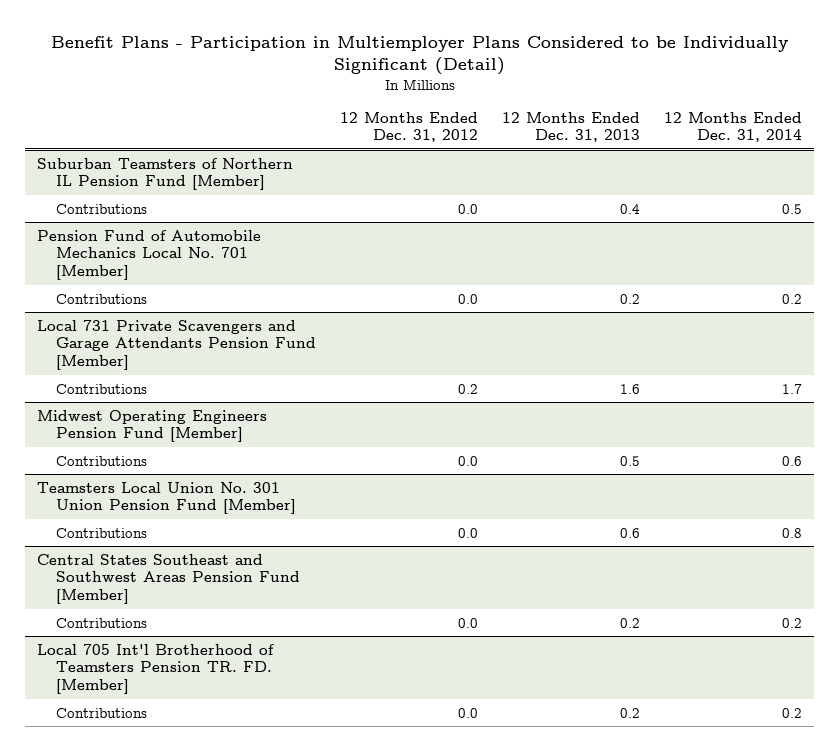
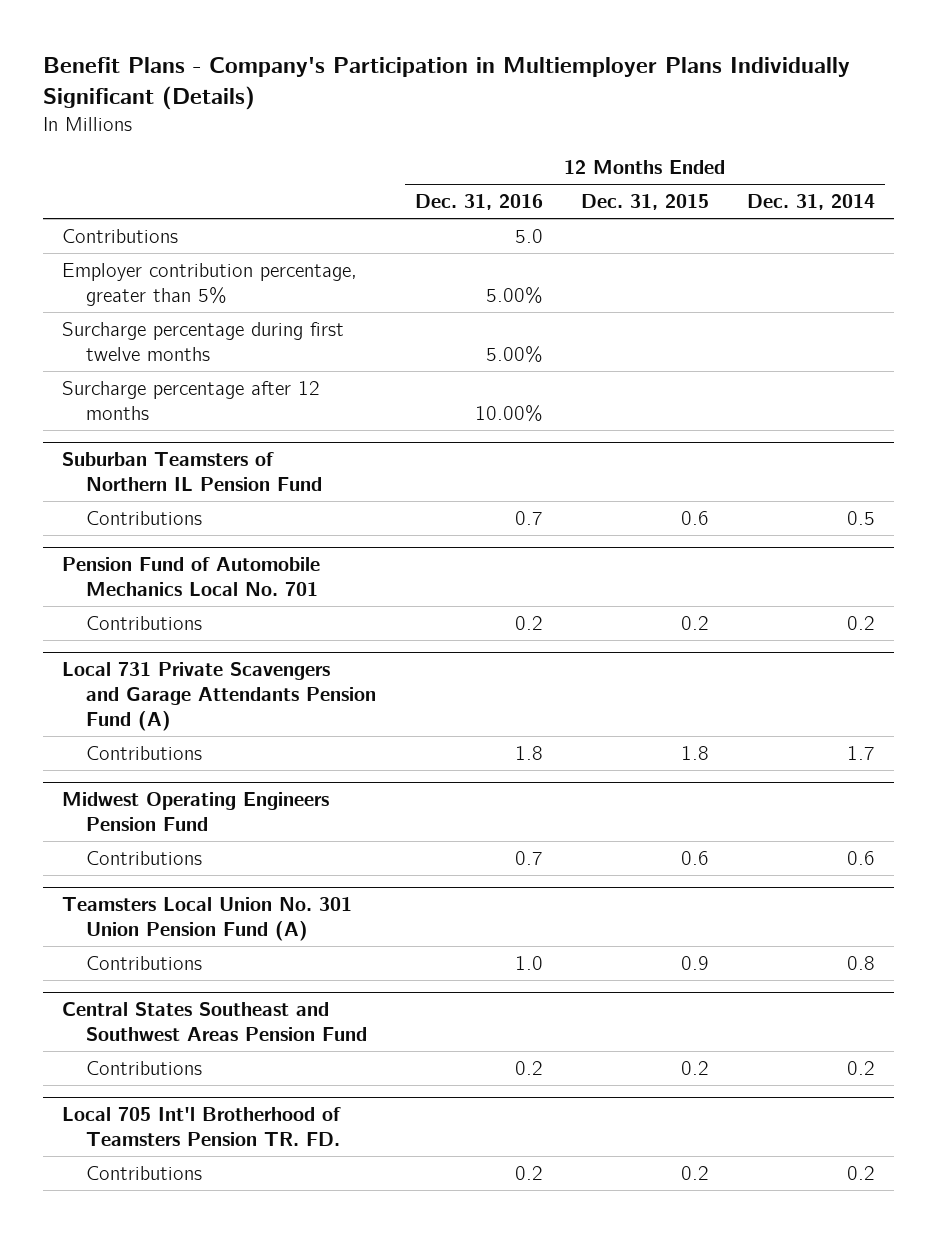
- Benefit Plans - Participation in Multiemployer Plans Considered to be Individually Significant (Detail)
+ Benefit Plans - Company's Participation in Multiemployer Plans Individually Significant (Details)
- | 12 Months Ended Dec. 31, 2012 | 12 Months Ended Dec. 31, 2013 | 12 Months Ended Dec. 31, 2014
+ | 12 Months Ended Dec. 31, 2016 | 12 Months Ended Dec. 31, 2015 | 12 Months Ended Dec. 31, 2014
- Suburban Teamsters of Northern IL Pension Fund [Member]
+ Contributions | 5.0 | |
+ Employer contribution percentage, greater than 5% | 5.00% | |
+ Surcharge percentage during first twelve months | 5.00% | |
+ Surcharge percentage after 12 months | 10.00% | |
+ Suburban Teamsters of Northern IL Pension Fund
- Pension Fund of Automobile Mechanics Local No. 701 [Member]
+ Pension Fund of Automobile Mechanics Local No. 701
- Local 731 Private Scavengers and Garage Attendants Pension Fund [Member]
+ Local 731 Private Scavengers and Garage Attendants Pension Fund (A)
- Midwest Operating Engineers Pension Fund [Member]
+ Midwest Operating Engineers Pension Fund
- Teamsters Local Union No. 301 Union Pension Fund [Member]
+ Teamsters Local Union No. 301 Union Pension Fund (A)
- Central States Southeast and Southwest Areas Pension Fund [Member]
+ Central States Southeast and Southwest Areas Pension Fund
- Local 705 Int'l Brotherhood of Teamsters Pension TR. FD. [Member]
+ Local 705 Int'l Brotherhood of Teamsters Pension TR. FD.

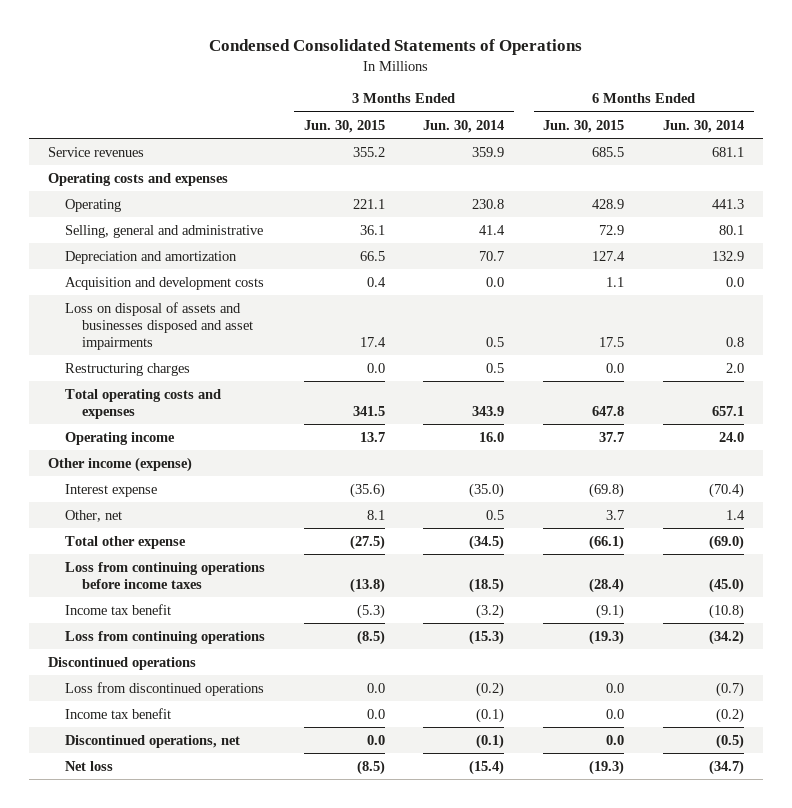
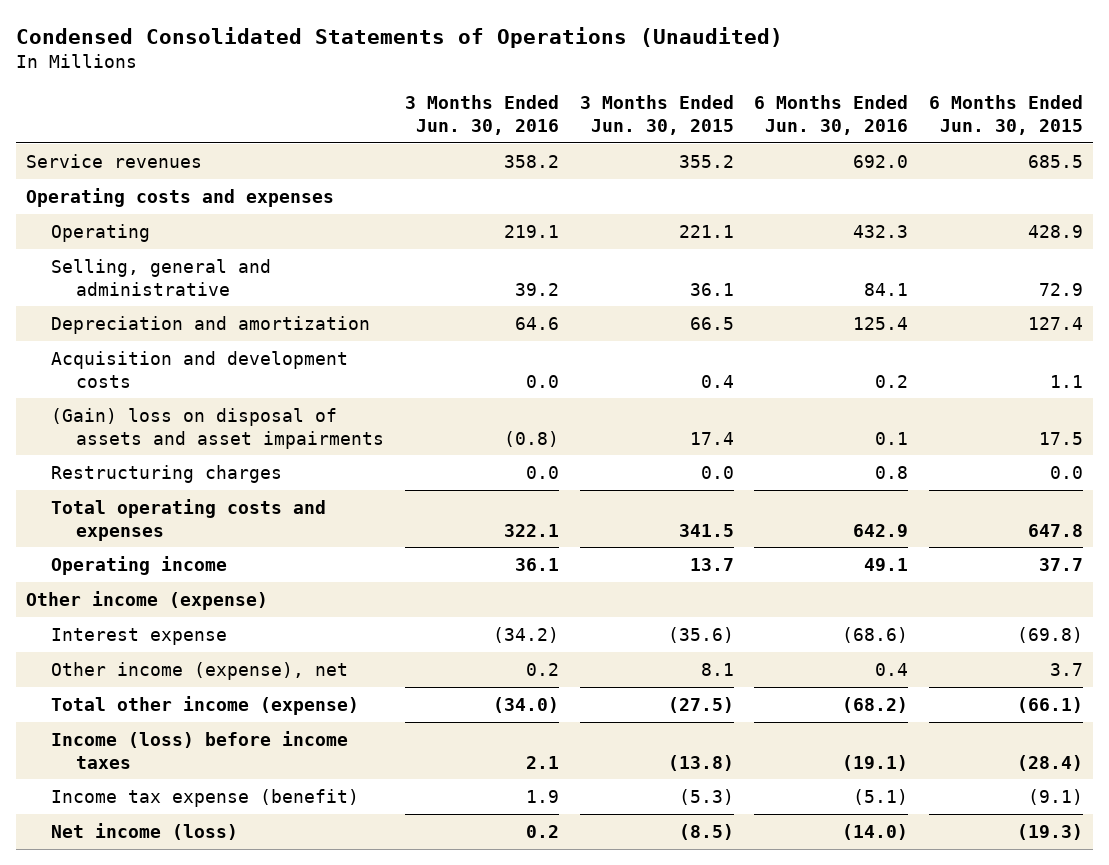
- Condensed Consolidated Statements of Operations
+ Condensed Consolidated Statements of Operations (Unaudited)
- | 3 Months Ended Jun. 30, 2015 | 3 Months Ended Jun. 30, 2014 | 6 Months Ended Jun. 30, 2015 | 6 Months Ended Jun. 30, 2014
+ | 3 Months Ended Jun. 30, 2016 | 3 Months Ended Jun. 30, 2015 | 6 Months Ended Jun. 30, 2016 | 6 Months Ended Jun. 30, 2015
- Loss on disposal of assets and businesses disposed and asset impairments | 17.4 | 0.5 | 17.5 | 0.8
+ (Gain) loss on disposal of assets and asset impairments | (0.8) | 17.4 | 0.1 | 17.5
- Other, net | 8.1 | 0.5 | 3.7 | 1.4
- Total other expense | (27.5) | (34.5) | (66.1) | (69.0)
- Loss from continuing operations before income taxes | (13.8) | (18.5) | (28.4) | (45.0)
- Income tax benefit | (5.3) | (3.2) | (9.1) | (10.8)
- Loss from continuing operations | (8.5) | (15.3) | (19.3) | (34.2)
- Discontinued operations
- Loss from discontinued operations | 0.0 | (0.2) | 0.0 | (0.7)
- Income tax benefit | 0.0 | (0.1) | 0.0 | (0.2)
- Discontinued operations, net | 0.0 | (0.1) | 0.0 | (0.5)
- Net loss | (8.5) | (15.4) | (19.3) | (34.7)
+ Other income (expense), net | 0.2 | 8.1 | 0.4 | 3.7
+ Total other income (expense) | (34.0) | (27.5) | (68.2) | (66.1)
+ Income (loss) before income taxes | 2.1 | (13.8) | (19.1) | (28.4)
+ Income tax expense (benefit) | 1.9 | (5.3) | (5.1) | (9.1)
+ Net income (loss) | 0.2 | (8.5) | (14.0) | (19.3)

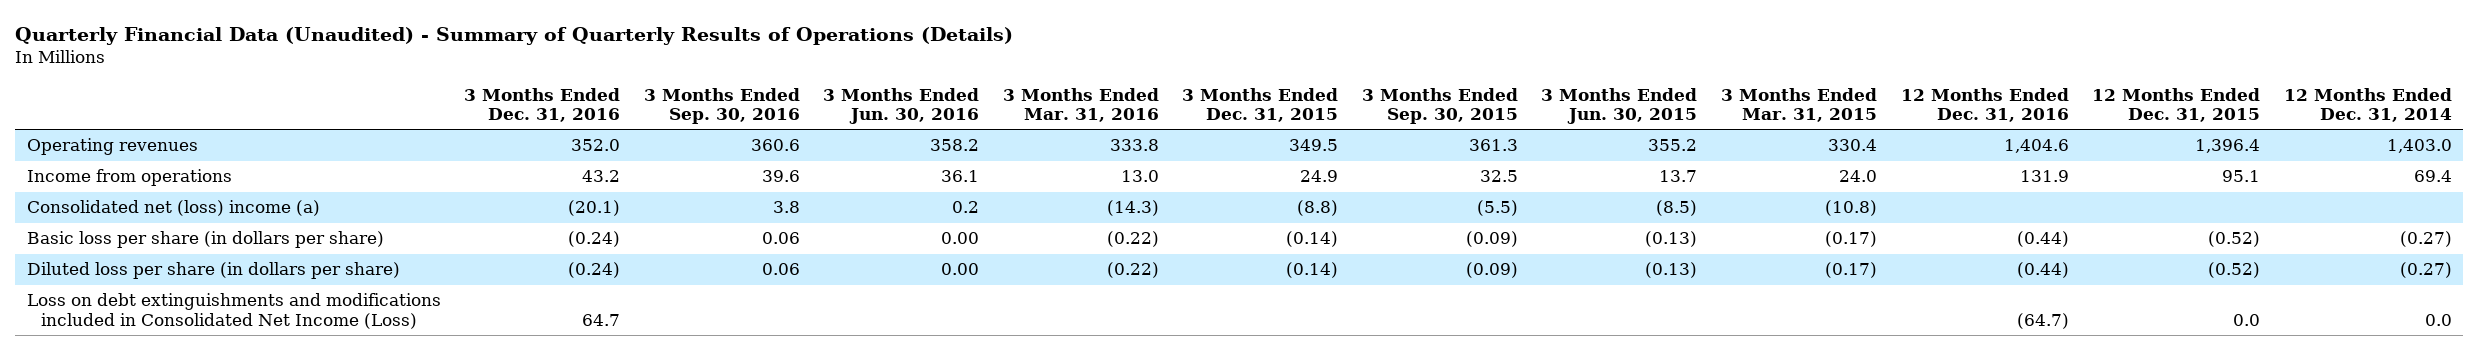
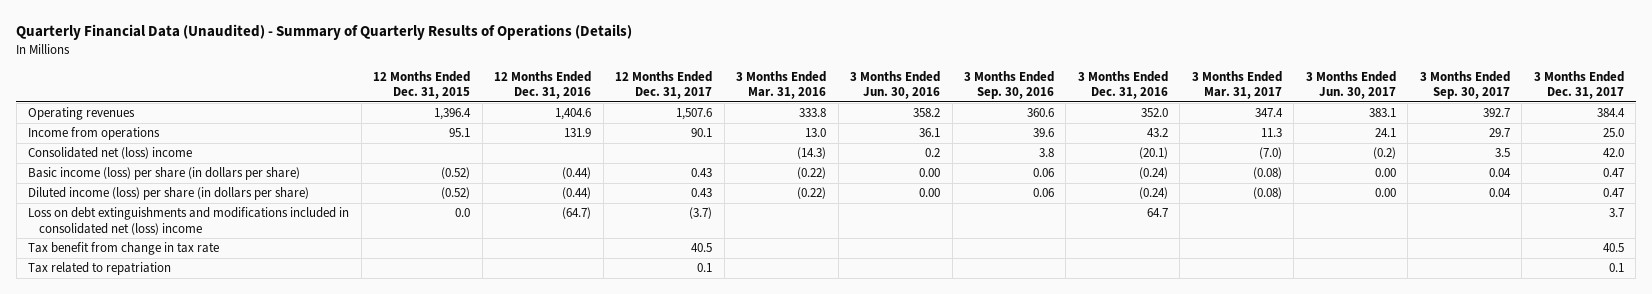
- | 3 Months Ended Dec. 31, 2016 | 3 Months Ended Sep. 30, 2016 | 3 Months Ended Jun. 30, 2016 | 3 Months Ended Mar. 31, 2016 | 3 Months Ended Dec. 31, 2015 | 3 Months Ended Sep. 30, 2015 | 3 Months Ended Jun. 30, 2015 | 3 Months Ended Mar. 31, 2015 | 12 Months Ended Dec. 31, 2016 | 12 Months Ended Dec. 31, 2015 | 12 Months Ended Dec. 31, 2014
+ | 12 Months Ended Dec. 31, 2015 | 12 Months Ended Dec. 31, 2016 | 12 Months Ended Dec. 31, 2017 | 3 Months Ended Mar. 31, 2016 | 3 Months Ended Jun. 30, 2016 | 3 Months Ended Sep. 30, 2016 | 3 Months Ended Dec. 31, 2016 | 3 Months Ended Mar. 31, 2017 | 3 Months Ended Jun. 30, 2017 | 3 Months Ended Sep. 30, 2017 | 3 Months Ended Dec. 31, 2017
- Consolidated net (loss) income (a) | (20.1) | 3.8 | 0.2 | (14.3) | (8.8) | (5.5) | (8.5) | (10.8) | | |
- Basic loss per share (in dollars per share) | (0.24) | 0.06 | 0.00 | (0.22) | (0.14) | (0.09) | (0.13) | (0.17) | (0.44) | (0.52) | (0.27)
- Diluted loss per share (in dollars per share) | (0.24) | 0.06 | 0.00 | (0.22) | (0.14) | (0.09) | (0.13) | (0.17) | (0.44) | (0.52) | (0.27)
- Loss on debt extinguishments and modifications included in Consolidated Net Income (Loss) | 64.7 | | | | | | | | (64.7) | 0.0 | 0.0
+ Consolidated net (loss) income | | | | (14.3) | 0.2 | 3.8 | (20.1) | (7.0) | (0.2) | 3.5 | 42.0
+ Basic income (loss) per share (in dollars per share) | (0.52) | (0.44) | 0.43 | (0.22) | 0.00 | 0.06 | (0.24) | (0.08) | 0.00 | 0.04 | 0.47
+ Diluted income (loss) per share (in dollars per share) | (0.52) | (0.44) | 0.43 | (0.22) | 0.00 | 0.06 | (0.24) | (0.08) | 0.00 | 0.04 | 0.47
+ Loss on debt extinguishments and modifications included in consolidated net (loss) income | 0.0 | (64.7) | (3.7) | | | | 64.7 | | | | 3.7
+ Tax benefit from change in tax rate | | | 40.5 | | | | | | | | 40.5
+ Tax related to repatriation | | | 0.1 | | | | | | | | 0.1

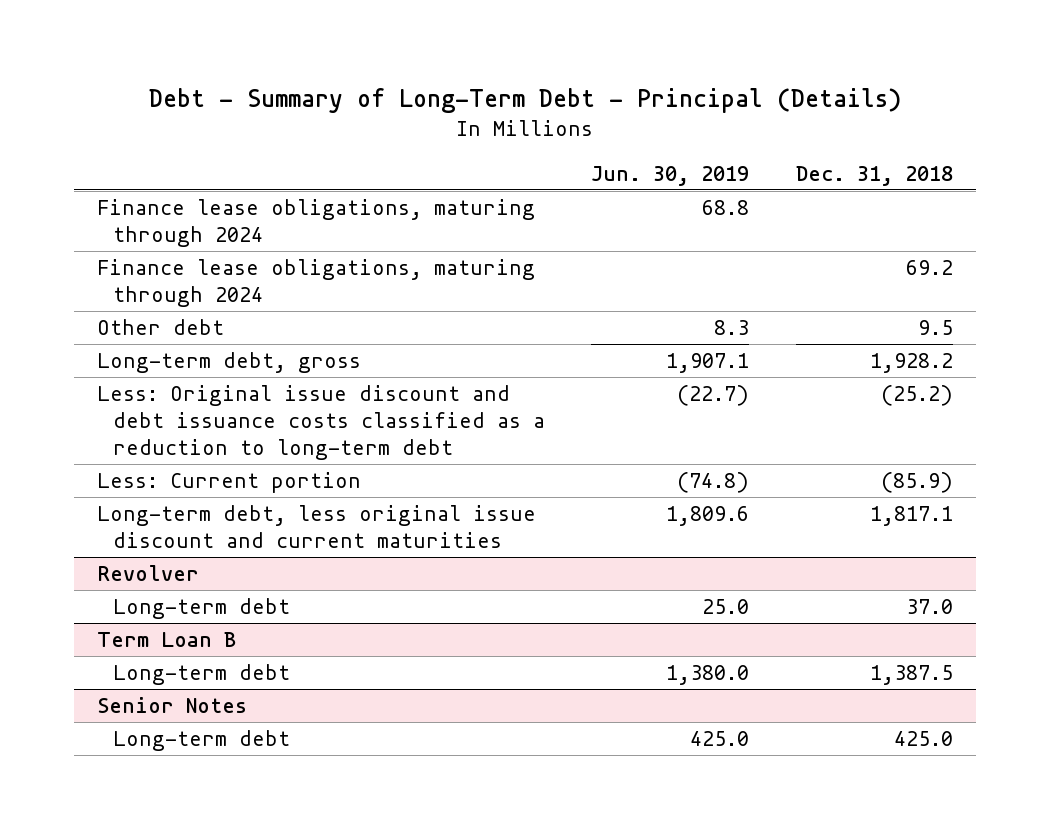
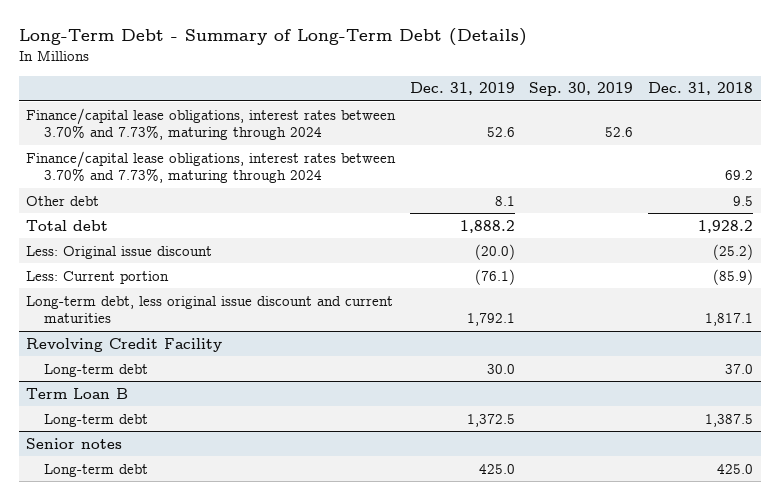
- Debt - Summary of Long-Term Debt - Principal (Details)
+ Long-Term Debt - Summary of Long-Term Debt (Details)
- | Jun. 30, 2019 | Dec. 31, 2018
+ | Dec. 31, 2019 | Sep. 30, 2019 | Dec. 31, 2018
- Finance lease obligations, maturing through 2024 | 68.8 |
- Finance lease obligations, maturing through 2024 | | 69.2
+ Finance/capital lease obligations, interest rates between 3.70% and 7.73%, maturing through 2024 | 52.6 | 52.6 |
+ Finance/capital lease obligations, interest rates between 3.70% and 7.73%, maturing through 2024 | | | 69.2
- Long-term debt, gross | 1,907.1 | 1,928.2
- Less: Original issue discount and debt issuance costs classified as a reduction to long-term debt | (22.7) | (25.2)
+ Total debt | 1,888.2 | | 1,928.2
+ Less: Original issue discount | (20.0) | | (25.2)
- Revolver
+ Revolving Credit Facility
- Senior Notes
+ Senior notes

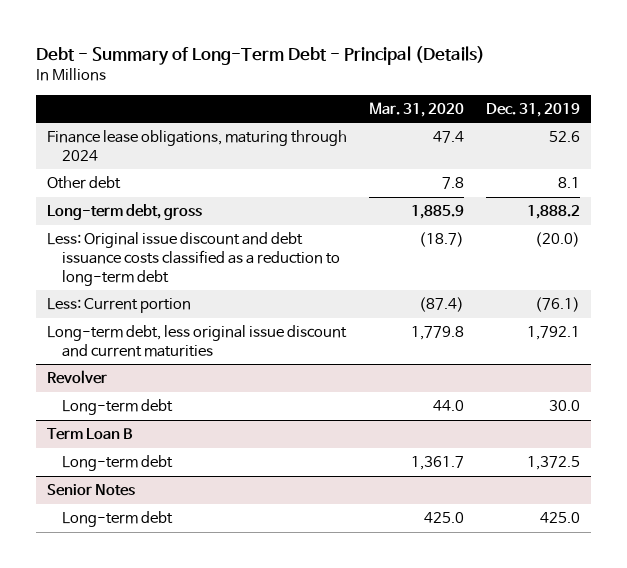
- Long-Term Debt - Summary of Long-Term Debt (Details)
+ Debt - Summary of Long-Term Debt - Principal (Details)
- | Dec. 31, 2019 | Sep. 30, 2019 | Dec. 31, 2018
+ | Mar. 31, 2020 | Dec. 31, 2019
- Finance/capital lease obligations, interest rates between 3.70% and 7.73%, maturing through 2024 | 52.6 | 52.6 |
- Finance/capital lease obligations, interest rates between 3.70% and 7.73%, maturing through 2024 | | | 69.2
+ Finance lease obligations, maturing through 2024 | 47.4 | 52.6
- Total debt | 1,888.2 | | 1,928.2
- Less: Original issue discount | (20.0) | | (25.2)
+ Long-term debt, gross | 1,885.9 | 1,888.2
+ Less: Original issue discount and debt issuance costs classified as a reduction to long-term debt | (18.7) | (20.0)
- Revolving Credit Facility
+ Revolver
- Senior notes
+ Senior Notes

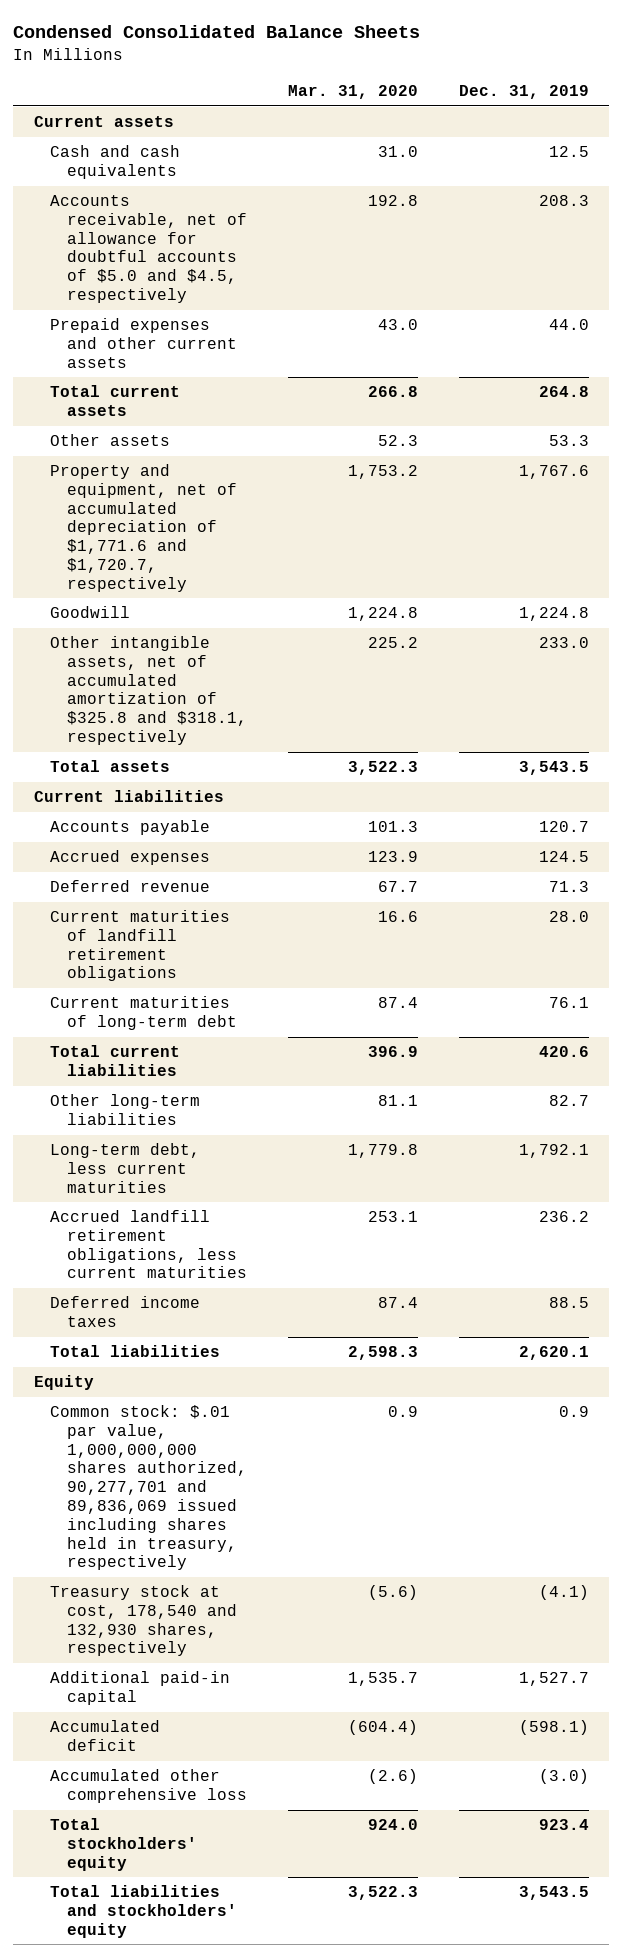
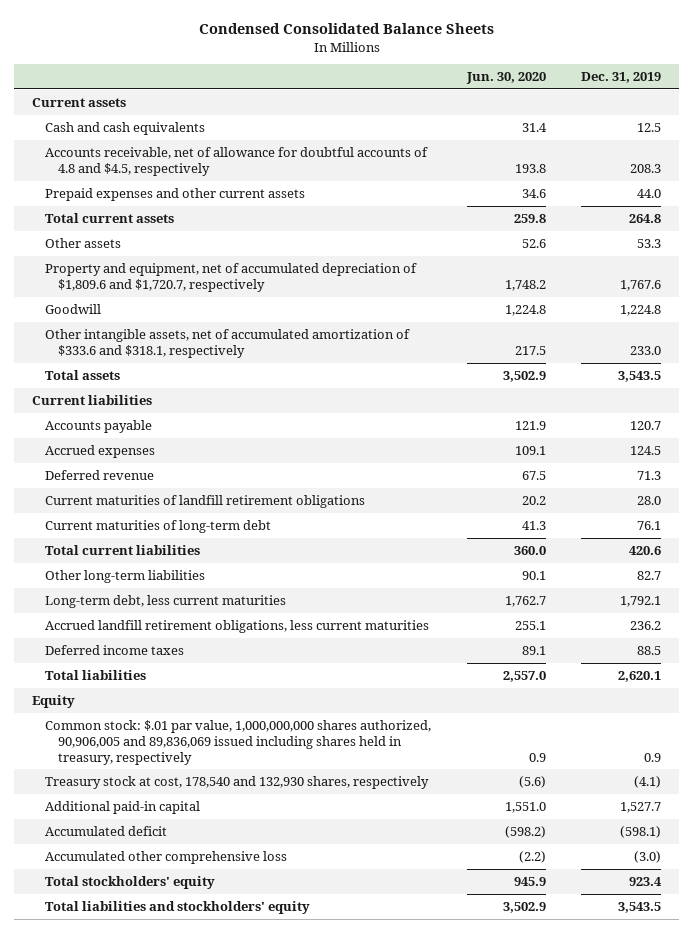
- | Mar. 31, 2020 | Dec. 31, 2019
+ | Jun. 30, 2020 | Dec. 31, 2019
- Accounts receivable, net of allowance for doubtful accounts of $5.0 and $4.5, respectively | 192.8 | 208.3
+ Accounts receivable, net of allowance for doubtful accounts of 4.8 and $4.5, respectively | 193.8 | 208.3
- Property and equipment, net of accumulated depreciation of $1,771.6 and $1,720.7, respectively | 1,753.2 | 1,767.6
+ Property and equipment, net of accumulated depreciation of $1,809.6 and $1,720.7, respectively | 1,748.2 | 1,767.6
- Other intangible assets, net of accumulated amortization of $325.8 and $318.1, respectively | 225.2 | 233.0
+ Other intangible assets, net of accumulated amortization of $333.6 and $318.1, respectively | 217.5 | 233.0
- Common stock: $.01 par value, 1,000,000,000 shares authorized, 90,277,701 and 89,836,069 issued including shares held in treasury, respectively | 0.9 | 0.9
+ Common stock: $.01 par value, 1,000,000,000 shares authorized, 90,906,005 and 89,836,069 issued including shares held in treasury, respectively | 0.9 | 0.9

